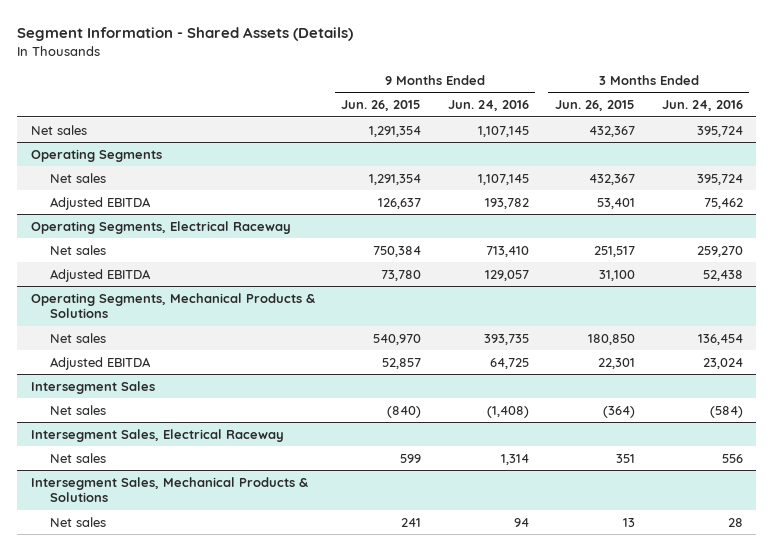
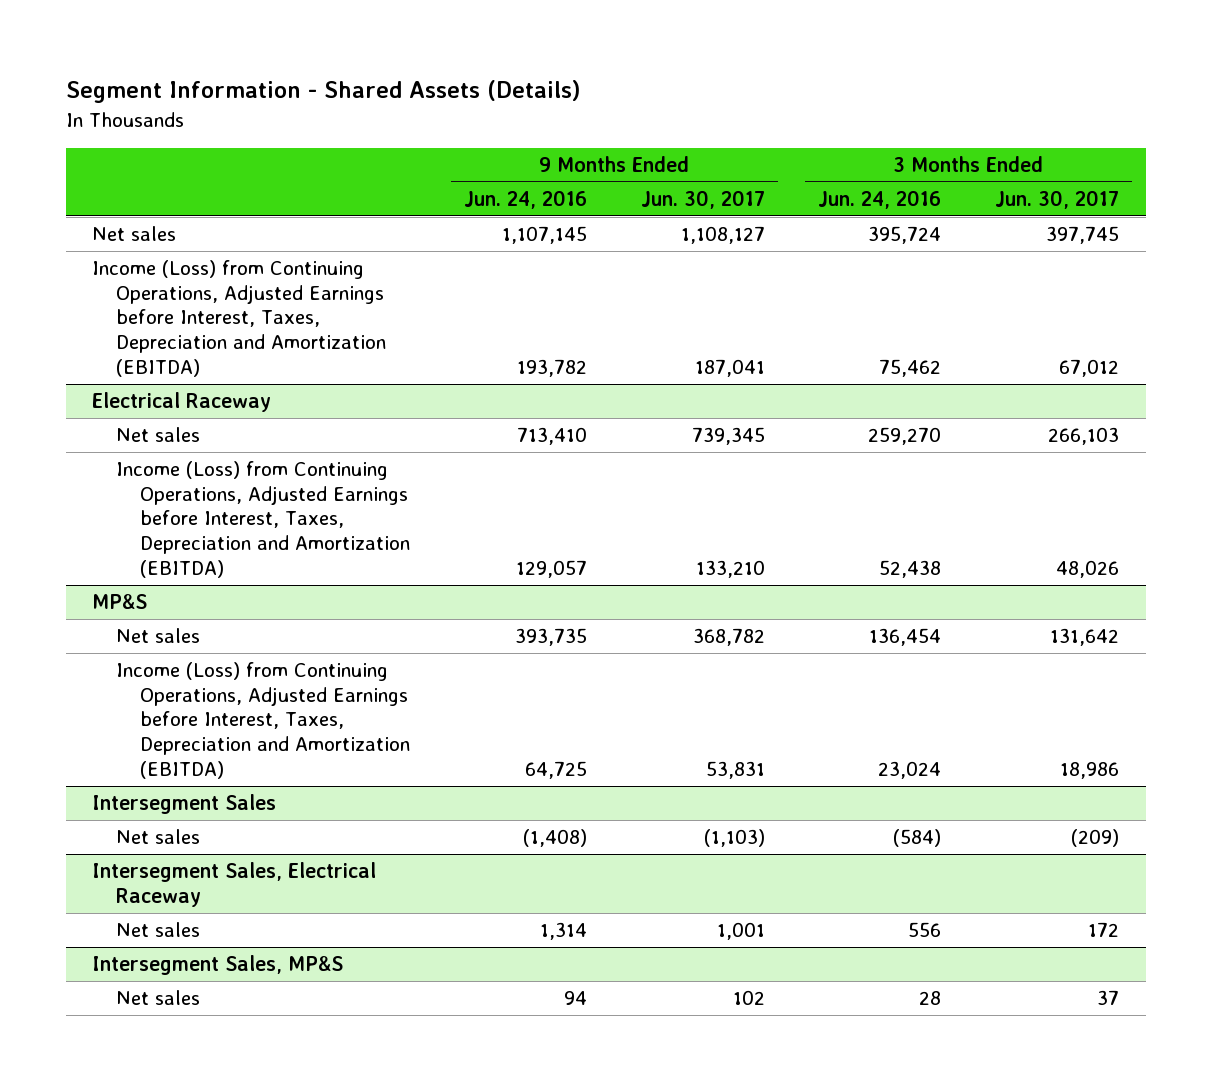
- | 9 Months Ended Jun. 26, 2015 | 9 Months Ended Jun. 24, 2016 | 3 Months Ended Jun. 26, 2015 | 3 Months Ended Jun. 24, 2016
+ | 9 Months Ended Jun. 24, 2016 | 9 Months Ended Jun. 30, 2017 | 3 Months Ended Jun. 24, 2016 | 3 Months Ended Jun. 30, 2017
- Operating Segments
- Net sales | 1,291,354 | 1,107,145 | 432,367 | 395,724
- Adjusted EBITDA | 126,637 | 193,782 | 53,401 | 75,462
- Operating Segments, Electrical Raceway
+ Income (Loss) from Continuing Operations, Adjusted Earnings before Interest, Taxes, Depreciation and Amortization (EBITDA) | 193,782 | 187,041 | 75,462 | 67,012
+ Electrical Raceway
- Adjusted EBITDA | 73,780 | 129,057 | 31,100 | 52,438
- Operating Segments, Mechanical Products & Solutions
+ Income (Loss) from Continuing Operations, Adjusted Earnings before Interest, Taxes, Depreciation and Amortization (EBITDA) | 129,057 | 133,210 | 52,438 | 48,026
+ MP&S
- Adjusted EBITDA | 52,857 | 64,725 | 22,301 | 23,024
+ Income (Loss) from Continuing Operations, Adjusted Earnings before Interest, Taxes, Depreciation and Amortization (EBITDA) | 64,725 | 53,831 | 23,024 | 18,986
- Intersegment Sales, Mechanical Products & Solutions
+ Intersegment Sales, MP&S

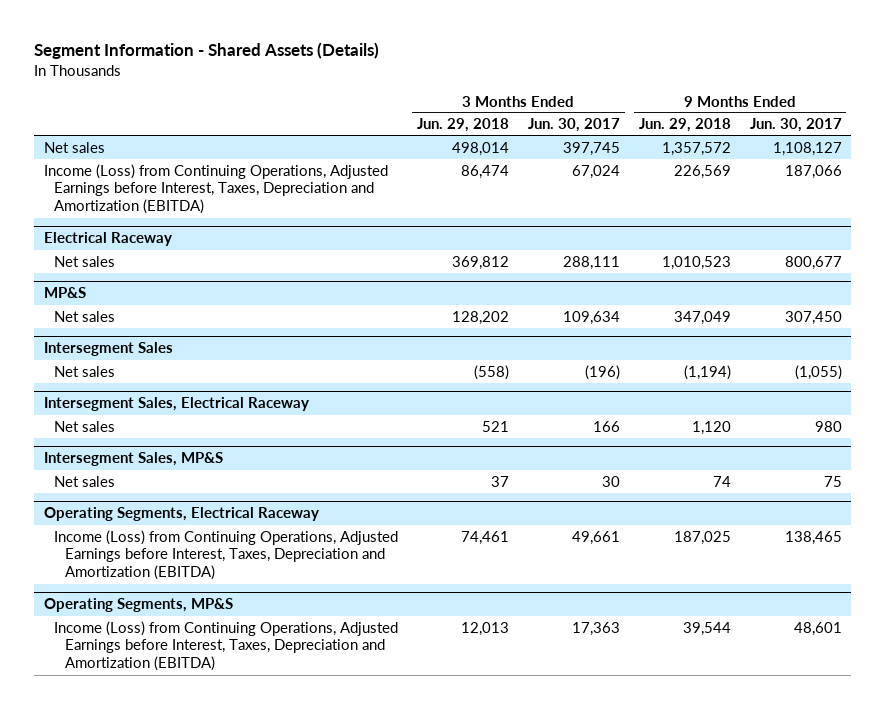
- | 9 Months Ended Jun. 24, 2016 | 9 Months Ended Jun. 30, 2017 | 3 Months Ended Jun. 24, 2016 | 3 Months Ended Jun. 30, 2017
+ | 3 Months Ended Jun. 29, 2018 | 3 Months Ended Jun. 30, 2017 | 9 Months Ended Jun. 29, 2018 | 9 Months Ended Jun. 30, 2017
- Income (Loss) from Continuing Operations, Adjusted Earnings before Interest, Taxes, Depreciation and Amortization (EBITDA) | 193,782 | 187,041 | 75,462 | 67,012
+ Income (Loss) from Continuing Operations, Adjusted Earnings before Interest, Taxes, Depreciation and Amortization (EBITDA) | 86,474 | 67,024 | 226,569 | 187,066
@ Electrical Raceway
- Net sales | 713,410 | 739,345 | 259,270 | 266,103
- Income (Loss) from Continuing Operations, Adjusted Earnings before Interest, Taxes, Depreciation and Amortization (EBITDA) | 129,057 | 133,210 | 52,438 | 48,026
+ Net sales | 369,812 | 288,111 | 1,010,523 | 800,677
@ MP&S
- Net sales | 393,735 | 368,782 | 136,454 | 131,642
- Income (Loss) from Continuing Operations, Adjusted Earnings before Interest, Taxes, Depreciation and Amortization (EBITDA) | 64,725 | 53,831 | 23,024 | 18,986
+ Net sales | 128,202 | 109,634 | 347,049 | 307,450
@ Intersegment Sales
- Net sales | (1,408) | (1,103) | (584) | (209)
+ Net sales | (558) | (196) | (1,194) | (1,055)
@ Intersegment Sales, Electrical Raceway
- Net sales | 1,314 | 1,001 | 556 | 172
+ Net sales | 521 | 166 | 1,120 | 980
@ Intersegment Sales, MP&S
- Net sales | 94 | 102 | 28 | 37
+ Net sales | 37 | 30 | 74 | 75
+ Operating Segments, Electrical Raceway
+ Income (Loss) from Continuing Operations, Adjusted Earnings before Interest, Taxes, Depreciation and Amortization (EBITDA) | 74,461 | 49,661 | 187,025 | 138,465
+ Operating Segments, MP&S
+ Income (Loss) from Continuing Operations, Adjusted Earnings before Interest, Taxes, Depreciation and Amortization (EBITDA) | 12,013 | 17,363 | 39,544 | 48,601

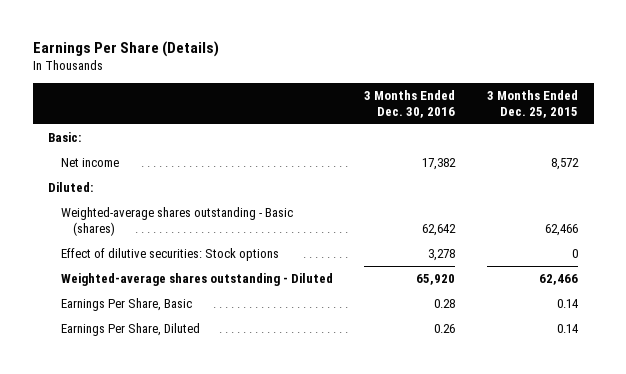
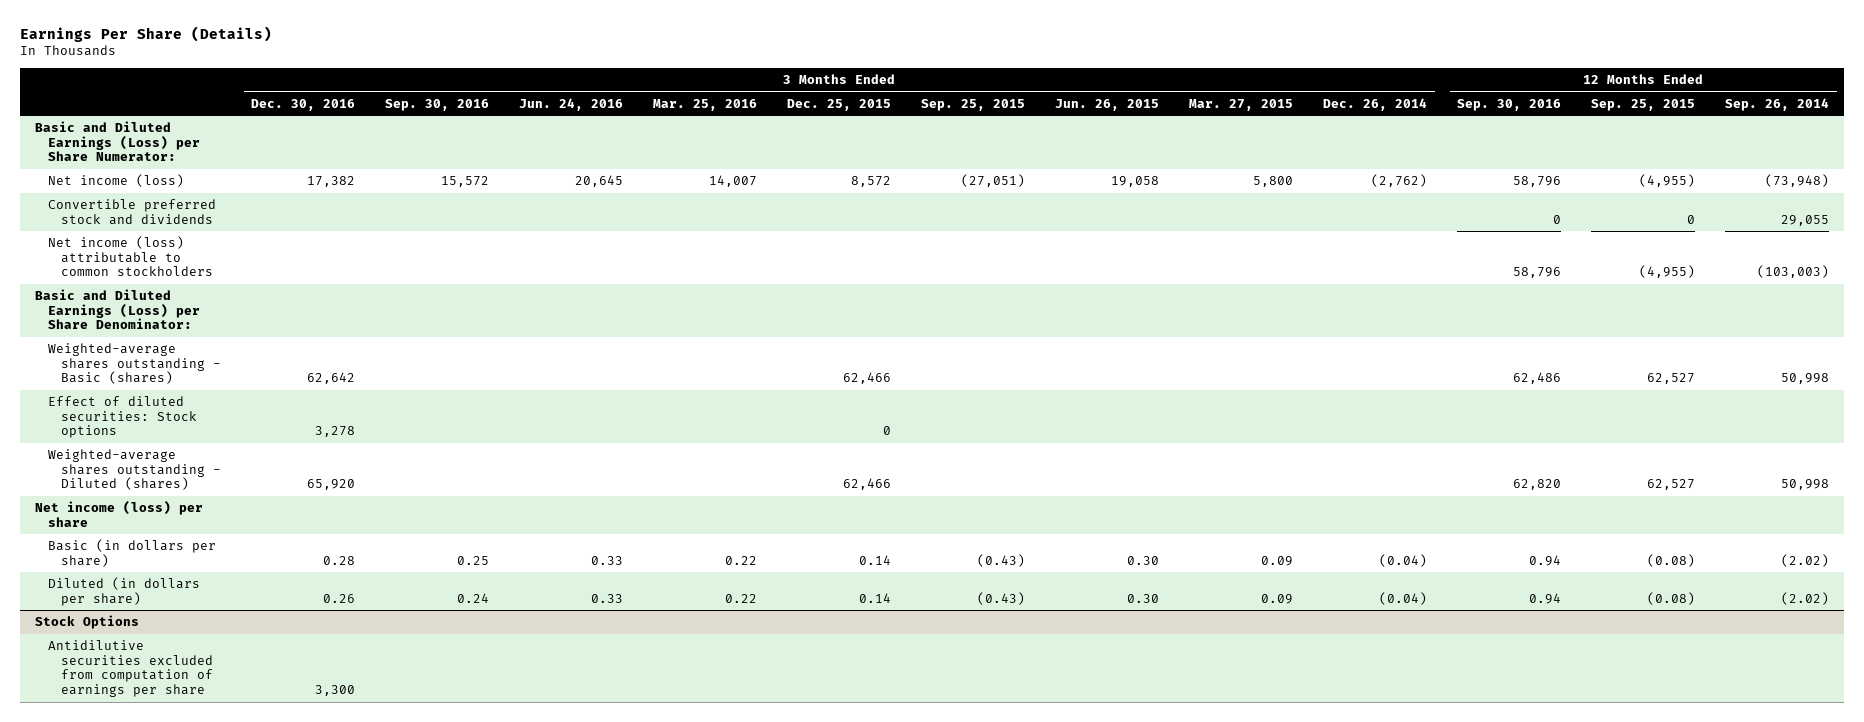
- | 3 Months Ended Dec. 30, 2016 | 3 Months Ended Dec. 25, 2015
+ | 3 Months Ended Dec. 30, 2016 | 3 Months Ended Sep. 30, 2016 | 3 Months Ended Jun. 24, 2016 | 3 Months Ended Mar. 25, 2016 | 3 Months Ended Dec. 25, 2015 | 3 Months Ended Sep. 25, 2015 | 3 Months Ended Jun. 26, 2015 | 3 Months Ended Mar. 27, 2015 | 3 Months Ended Dec. 26, 2014 | 12 Months Ended Sep. 30, 2016 | 12 Months Ended Sep. 25, 2015 | 12 Months Ended Sep. 26, 2014
- Basic:
- Net income | 17,382 | 8,572
- Diluted:
+ Basic and Diluted Earnings (Loss) per Share Numerator:
+ Net income (loss) | 17,382 | 15,572 | 20,645 | 14,007 | 8,572 | (27,051) | 19,058 | 5,800 | (2,762) | 58,796 | (4,955) | (73,948)
+ Convertible preferred stock and dividends | | | | | | | | | | 0 | 0 | 29,055
+ Net income (loss) attributable to common stockholders | | | | | | | | | | 58,796 | (4,955) | (103,003)
+ Basic and Diluted Earnings (Loss) per Share Denominator:
- Effect of dilutive securities: Stock options | 3,278 | 0
- Weighted-average shares outstanding - Diluted | 65,920 | 62,466
- Earnings Per Share, Basic | 0.28 | 0.14
- Earnings Per Share, Diluted | 0.26 | 0.14
+ Effect of diluted securities: Stock options | 3,278 | | | | 0 | | | | | | |
+ Weighted-average shares outstanding - Diluted (shares) | 65,920 | | | | 62,466 | | | | | 62,820 | 62,527 | 50,998
+ Net income (loss) per share
+ Basic (in dollars per share) | 0.28 | 0.25 | 0.33 | 0.22 | 0.14 | (0.43) | 0.30 | 0.09 | (0.04) | 0.94 | (0.08) | (2.02)
+ Diluted (in dollars per share) | 0.26 | 0.24 | 0.33 | 0.22 | 0.14 | (0.43) | 0.30 | 0.09 | (0.04) | 0.94 | (0.08) | (2.02)
+ Stock Options
+ Antidilutive securities excluded from computation of earnings per share | 3,300 | | | | | | | | | | |

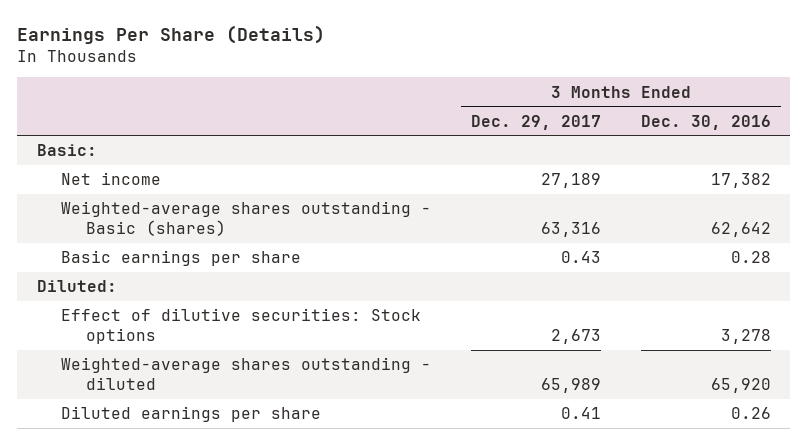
- | 3 Months Ended Dec. 30, 2016 | 3 Months Ended Sep. 30, 2016 | 3 Months Ended Jun. 24, 2016 | 3 Months Ended Mar. 25, 2016 | 3 Months Ended Dec. 25, 2015 | 3 Months Ended Sep. 25, 2015 | 3 Months Ended Jun. 26, 2015 | 3 Months Ended Mar. 27, 2015 | 3 Months Ended Dec. 26, 2014 | 12 Months Ended Sep. 30, 2016 | 12 Months Ended Sep. 25, 2015 | 12 Months Ended Sep. 26, 2014
+ | 3 Months Ended Dec. 29, 2017 | 3 Months Ended Dec. 30, 2016
- Basic and Diluted Earnings (Loss) per Share Numerator:
- Net income (loss) | 17,382 | 15,572 | 20,645 | 14,007 | 8,572 | (27,051) | 19,058 | 5,800 | (2,762) | 58,796 | (4,955) | (73,948)
- Convertible preferred stock and dividends | | | | | | | | | | 0 | 0 | 29,055
- Net income (loss) attributable to common stockholders | | | | | | | | | | 58,796 | (4,955) | (103,003)
- Basic and Diluted Earnings (Loss) per Share Denominator:
+ Basic:
+ Net income | 27,189 | 17,382
- Effect of diluted securities: Stock options | 3,278 | | | | 0 | | | | | | |
- Weighted-average shares outstanding - Diluted (shares) | 65,920 | | | | 62,466 | | | | | 62,820 | 62,527 | 50,998
- Net income (loss) per share
- Basic (in dollars per share) | 0.28 | 0.25 | 0.33 | 0.22 | 0.14 | (0.43) | 0.30 | 0.09 | (0.04) | 0.94 | (0.08) | (2.02)
- Diluted (in dollars per share) | 0.26 | 0.24 | 0.33 | 0.22 | 0.14 | (0.43) | 0.30 | 0.09 | (0.04) | 0.94 | (0.08) | (2.02)
- Stock Options
- Antidilutive securities excluded from computation of earnings per share | 3,300 | | | | | | | | | | |
+ Basic earnings per share | 0.43 | 0.28
+ Diluted:
+ Effect of dilutive securities: Stock options | 2,673 | 3,278
+ Weighted-average shares outstanding - diluted | 65,989 | 65,920
+ Diluted earnings per share | 0.41 | 0.26

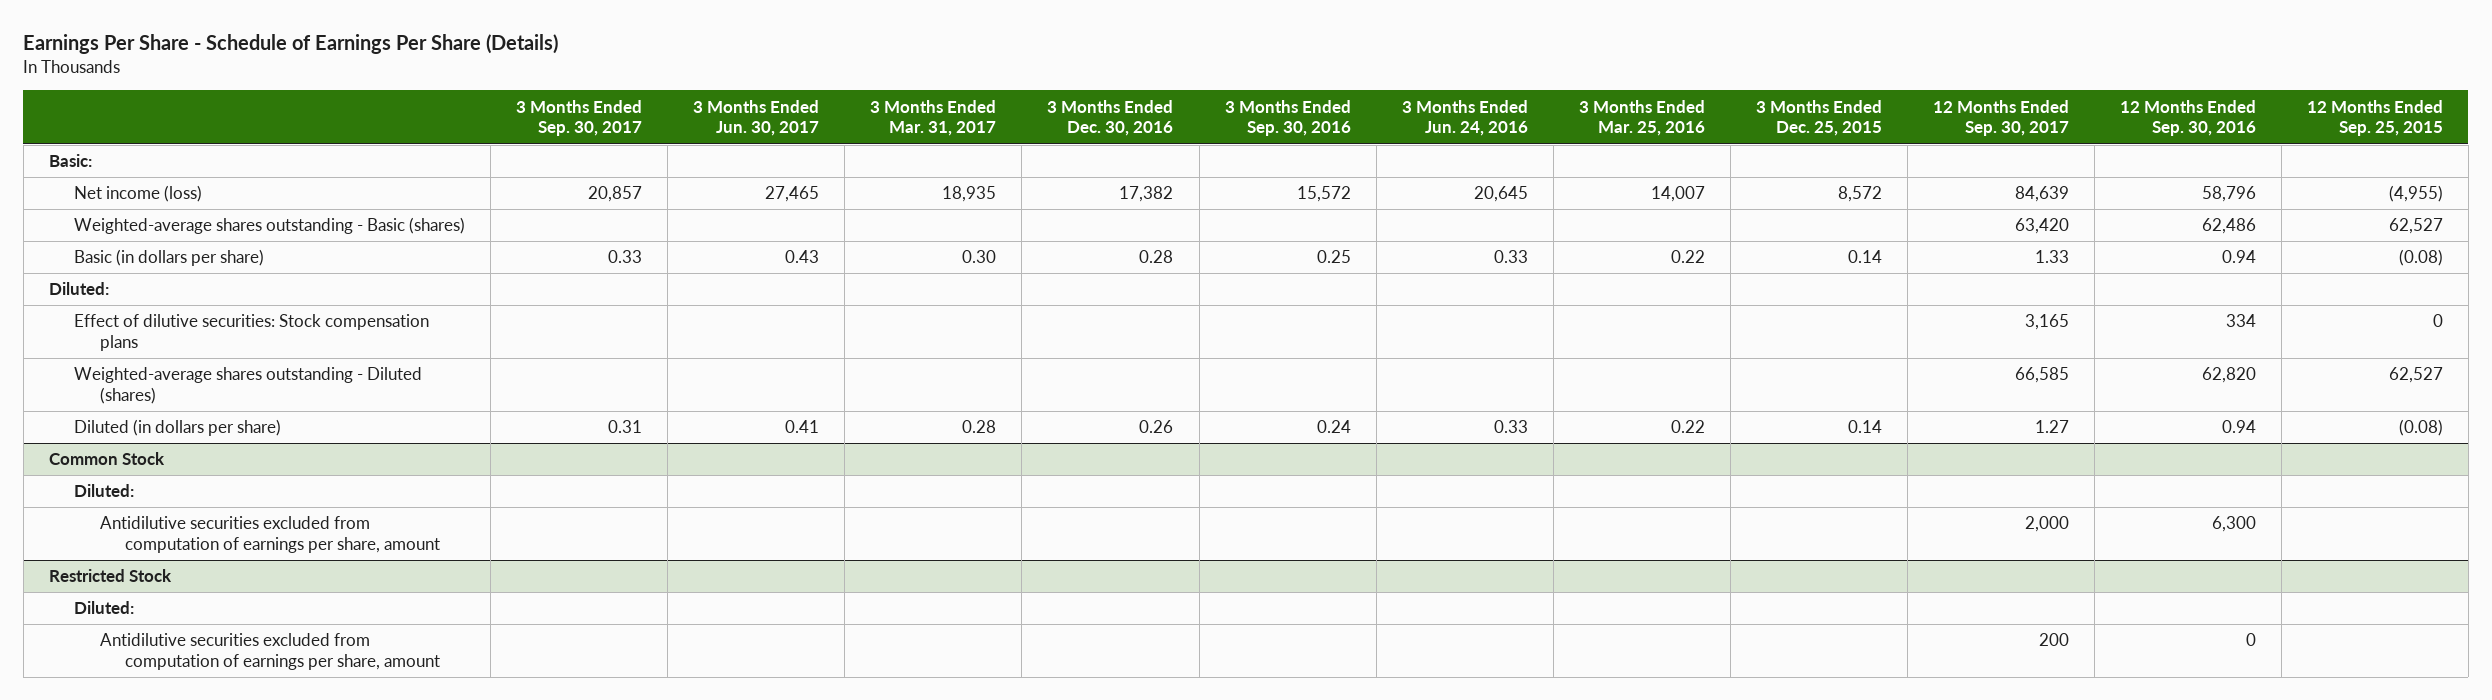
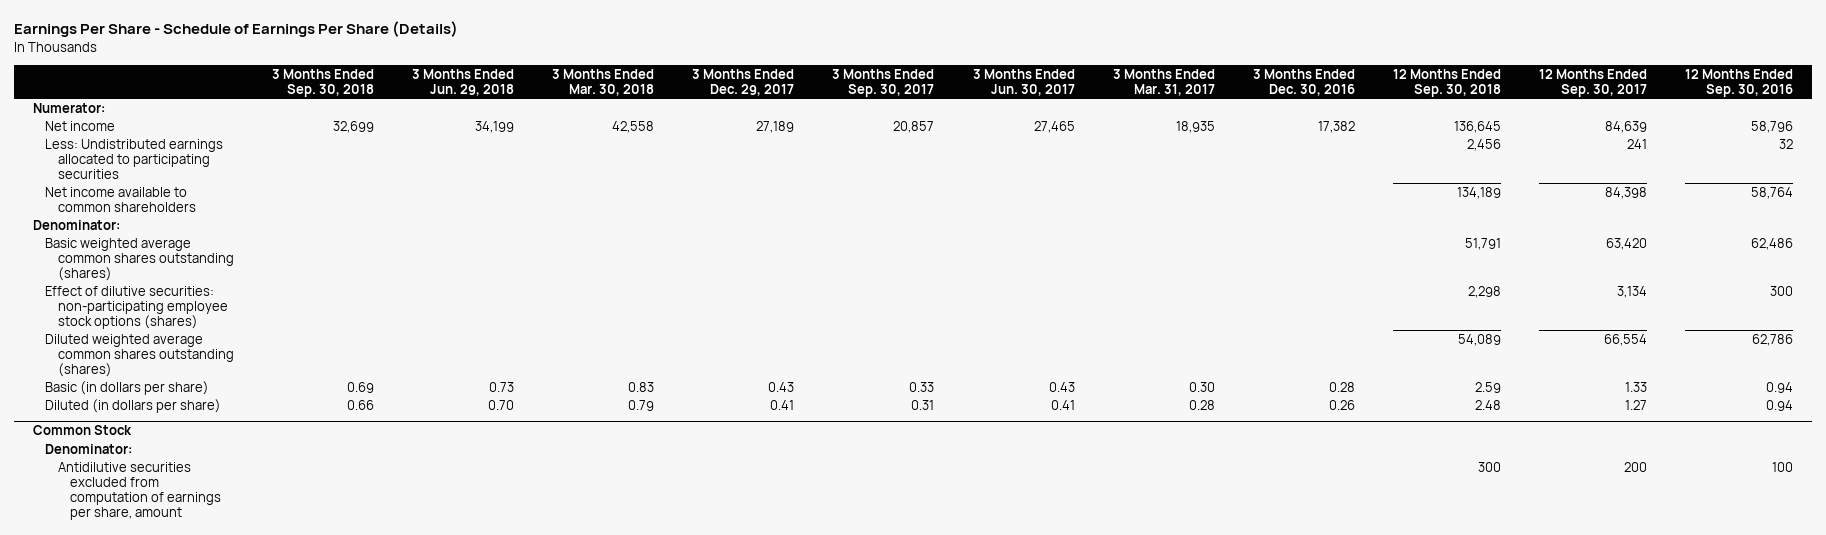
- | 3 Months Ended Sep. 30, 2017 | 3 Months Ended Jun. 30, 2017 | 3 Months Ended Mar. 31, 2017 | 3 Months Ended Dec. 30, 2016 | 3 Months Ended Sep. 30, 2016 | 3 Months Ended Jun. 24, 2016 | 3 Months Ended Mar. 25, 2016 | 3 Months Ended Dec. 25, 2015 | 12 Months Ended Sep. 30, 2017 | 12 Months Ended Sep. 30, 2016 | 12 Months Ended Sep. 25, 2015
+ | 3 Months Ended Sep. 30, 2018 | 3 Months Ended Jun. 29, 2018 | 3 Months Ended Mar. 30, 2018 | 3 Months Ended Dec. 29, 2017 | 3 Months Ended Sep. 30, 2017 | 3 Months Ended Jun. 30, 2017 | 3 Months Ended Mar. 31, 2017 | 3 Months Ended Dec. 30, 2016 | 12 Months Ended Sep. 30, 2018 | 12 Months Ended Sep. 30, 2017 | 12 Months Ended Sep. 30, 2016
- Basic:
- Net income (loss) | 20,857 | 27,465 | 18,935 | 17,382 | 15,572 | 20,645 | 14,007 | 8,572 | 84,639 | 58,796 | (4,955)
- Weighted-average shares outstanding - Basic (shares) | | | | | | | | | 63,420 | 62,486 | 62,527
+ Numerator:
+ Net income | 32,699 | 34,199 | 42,558 | 27,189 | 20,857 | 27,465 | 18,935 | 17,382 | 136,645 | 84,639 | 58,796
+ Less: Undistributed earnings allocated to participating securities | | | | | | | | | 2,456 | 241 | 32
+ Net income available to common shareholders | | | | | | | | | 134,189 | 84,398 | 58,764
+ Denominator:
+ Basic weighted average common shares outstanding (shares) | | | | | | | | | 51,791 | 63,420 | 62,486
+ Effect of dilutive securities: non-participating employee stock options (shares) | | | | | | | | | 2,298 | 3,134 | 300
+ Diluted weighted average common shares outstanding (shares) | | | | | | | | | 54,089 | 66,554 | 62,786
- Diluted:
- Effect of dilutive securities: Stock compensation plans | | | | | | | | | 3,165 | 334 | 0
- Weighted-average shares outstanding - Diluted (shares) | | | | | | | | | 66,585 | 62,820 | 62,527
@ Common Stock
- Diluted:
- Antidilutive securities excluded from computation of earnings per share, amount | | | | | | | | | 2,000 | 6,300 |
- Restricted Stock
- Diluted:
- Antidilutive securities excluded from computation of earnings per share, amount | | | | | | | | | 200 | 0 |
@ Common Stock
+ Denominator:
+ Antidilutive securities excluded from computation of earnings per share, amount | | | | | | | | | 300 | 200 | 100

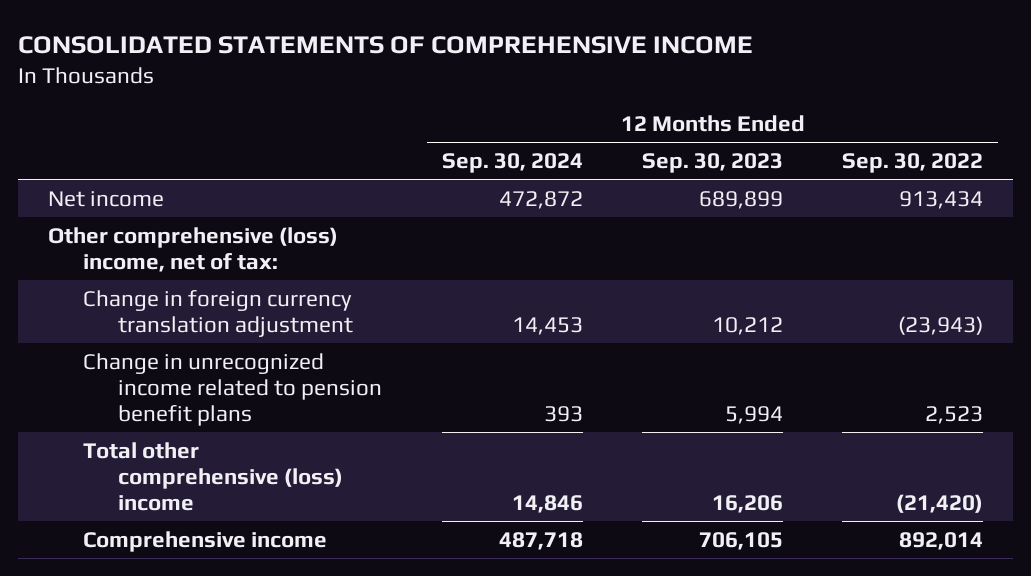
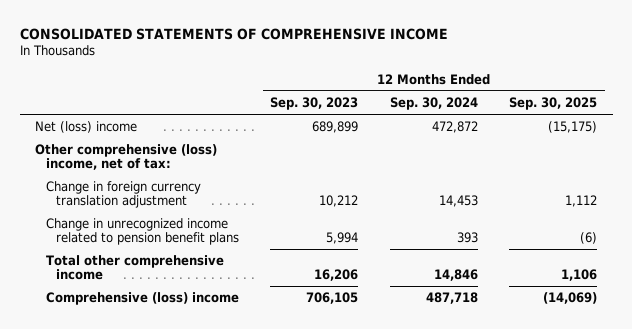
- | 12 Months Ended Sep. 30, 2024 | 12 Months Ended Sep. 30, 2023 | 12 Months Ended Sep. 30, 2022
+ | 12 Months Ended Sep. 30, 2023 | 12 Months Ended Sep. 30, 2024 | 12 Months Ended Sep. 30, 2025
- Net income | 472,872 | 689,899 | 913,434
+ Net (loss) income | 689,899 | 472,872 | (15,175)
- Total other comprehensive (loss) income | 14,846 | 16,206 | (21,420)
- Comprehensive income | 487,718 | 706,105 | 892,014
+ Total other comprehensive income | 16,206 | 14,846 | 1,106
+ Comprehensive (loss) income | 706,105 | 487,718 | (14,069)

